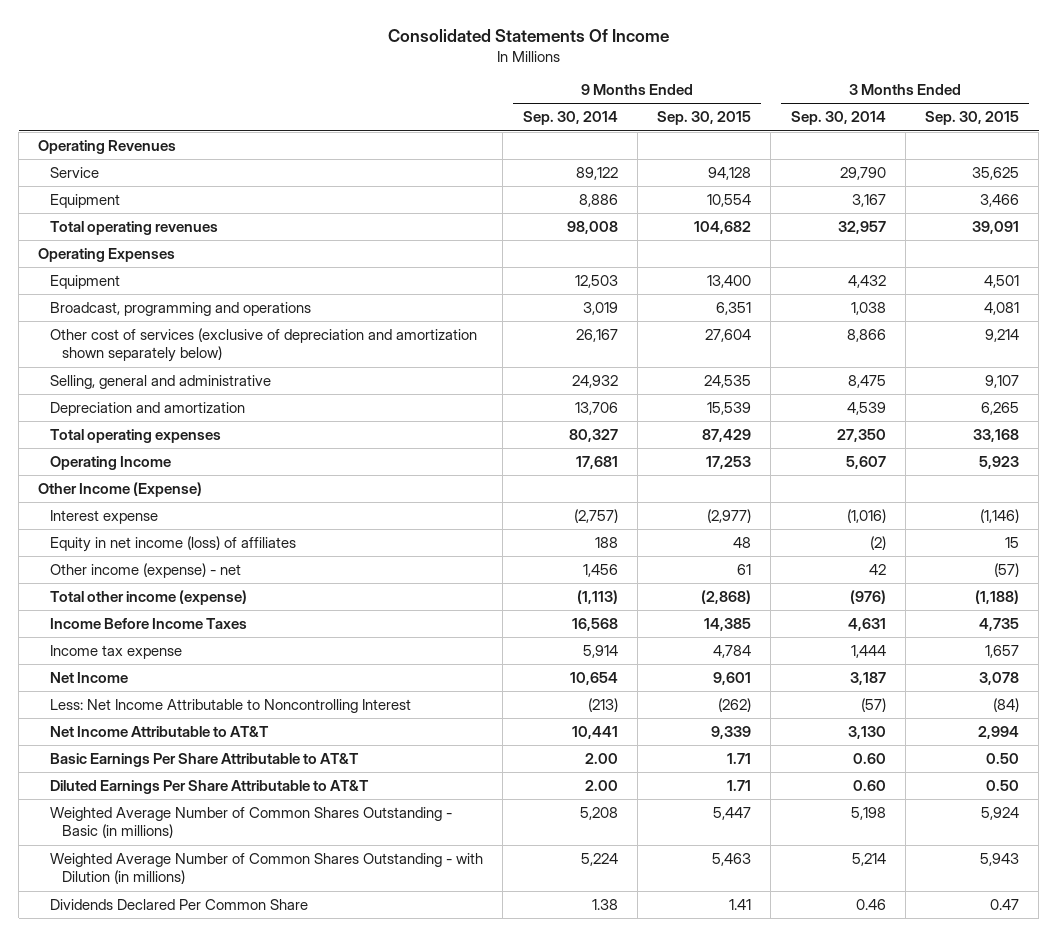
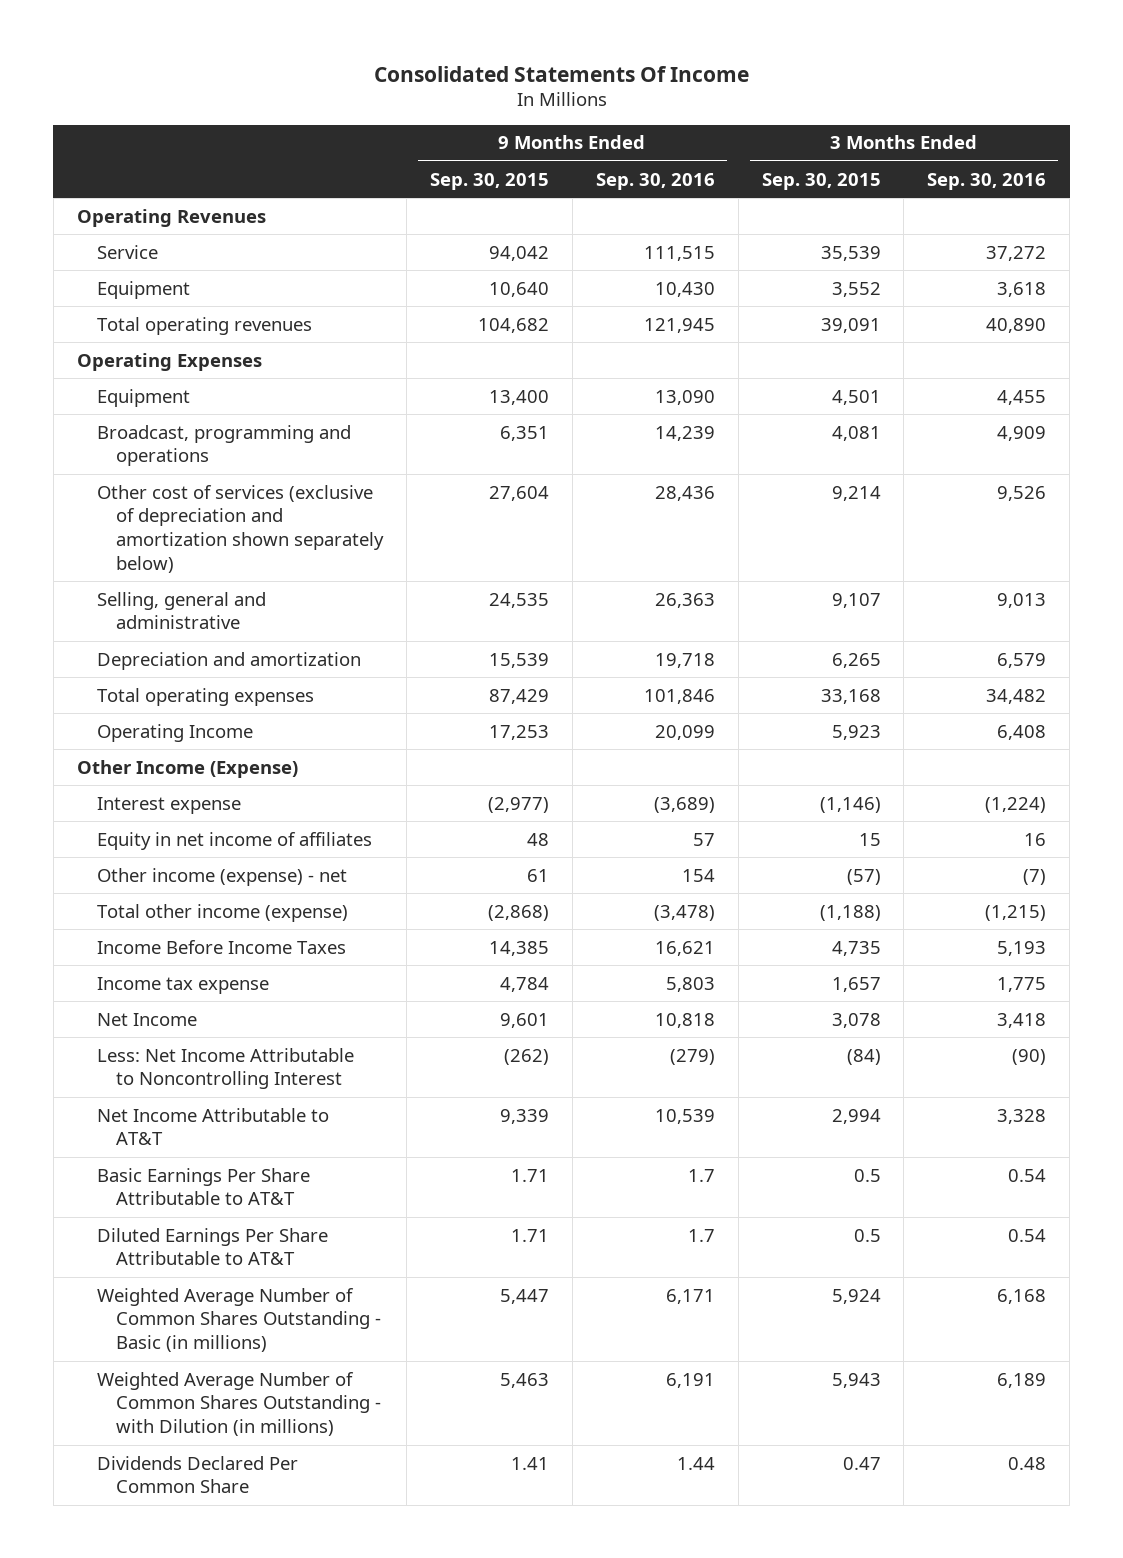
- | 9 Months Ended Sep. 30, 2014 | 9 Months Ended Sep. 30, 2015 | 3 Months Ended Sep. 30, 2014 | 3 Months Ended Sep. 30, 2015
+ | 9 Months Ended Sep. 30, 2015 | 9 Months Ended Sep. 30, 2016 | 3 Months Ended Sep. 30, 2015 | 3 Months Ended Sep. 30, 2016
- Service | 89,122 | 94,128 | 29,790 | 35,625
- Equipment | 8,886 | 10,554 | 3,167 | 3,466
+ Service | 94,042 | 111,515 | 35,539 | 37,272
+ Equipment | 10,640 | 10,430 | 3,552 | 3,618
- Equity in net income (loss) of affiliates | 188 | 48 | (2) | 15
+ Equity in net income of affiliates | 48 | 57 | 15 | 16
- Basic Earnings Per Share Attributable to AT&T | 2.00 | 1.71 | 0.60 | 0.50
- Diluted Earnings Per Share Attributable to AT&T | 2.00 | 1.71 | 0.60 | 0.50
+ Basic Earnings Per Share Attributable to AT&T | 1.71 | 1.7 | 0.5 | 0.54
+ Diluted Earnings Per Share Attributable to AT&T | 1.71 | 1.7 | 0.5 | 0.54

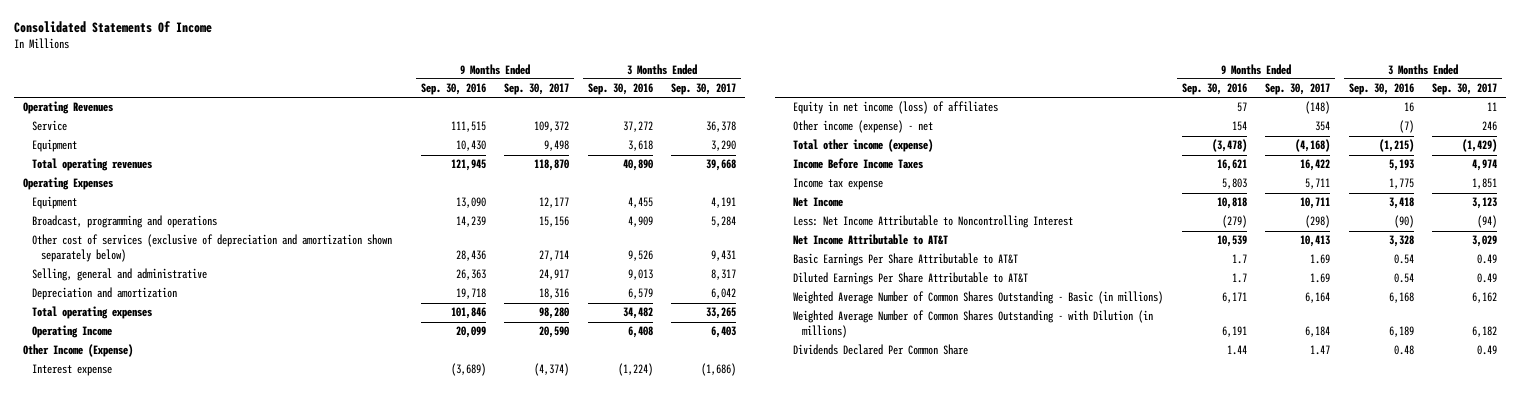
- | 9 Months Ended Sep. 30, 2015 | 9 Months Ended Sep. 30, 2016 | 3 Months Ended Sep. 30, 2015 | 3 Months Ended Sep. 30, 2016
+ | 9 Months Ended Sep. 30, 2016 | 9 Months Ended Sep. 30, 2017 | 3 Months Ended Sep. 30, 2016 | 3 Months Ended Sep. 30, 2017
- Equity in net income of affiliates | 48 | 57 | 15 | 16
+ Equity in net income (loss) of affiliates | 57 | (148) | 16 | 11

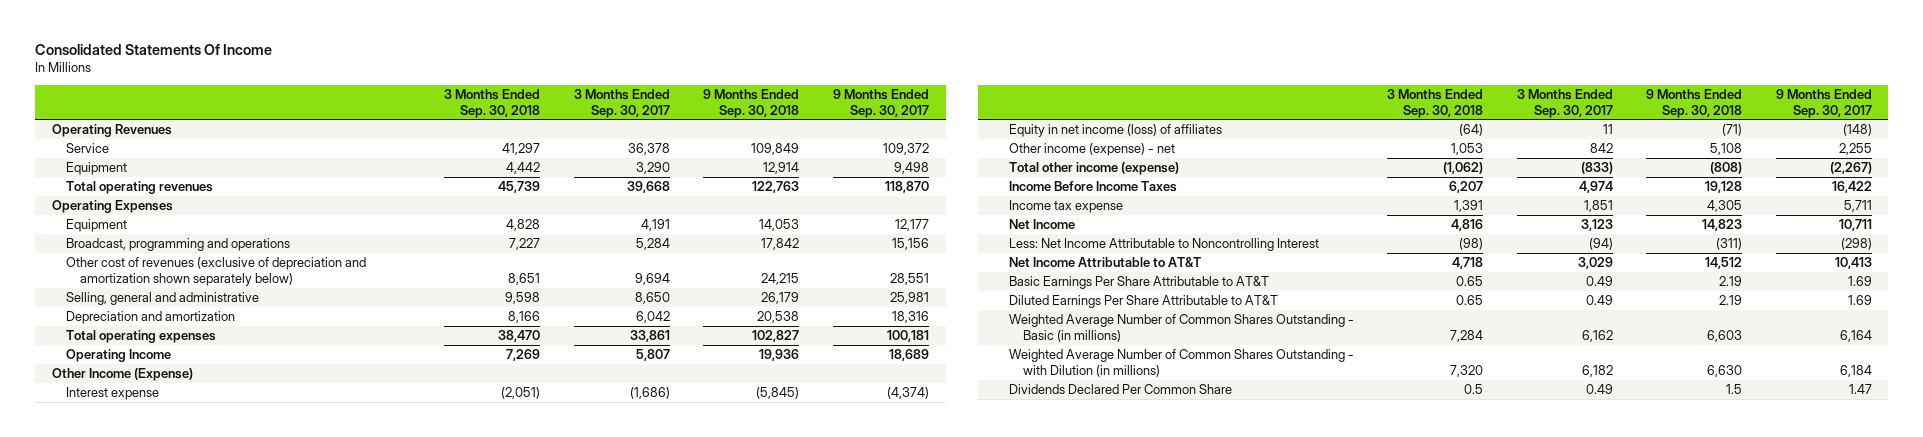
- | 9 Months Ended Sep. 30, 2016 | 9 Months Ended Sep. 30, 2017 | 3 Months Ended Sep. 30, 2016 | 3 Months Ended Sep. 30, 2017
+ | 3 Months Ended Sep. 30, 2018 | 3 Months Ended Sep. 30, 2017 | 9 Months Ended Sep. 30, 2018 | 9 Months Ended Sep. 30, 2017
- Other cost of services (exclusive of depreciation and amortization shown separately below) | 28,436 | 27,714 | 9,526 | 9,431
- Selling, general and administrative | 26,363 | 24,917 | 9,013 | 8,317
+ Other cost of revenues (exclusive of depreciation and amortization shown separately below) | 8,651 | 9,694 | 24,215 | 28,551
+ Selling, general and administrative | 9,598 | 8,650 | 26,179 | 25,981
- Total operating expenses | 101,846 | 98,280 | 34,482 | 33,265
- Operating Income | 20,099 | 20,590 | 6,408 | 6,403
+ Total operating expenses | 38,470 | 33,861 | 102,827 | 100,181
+ Operating Income | 7,269 | 5,807 | 19,936 | 18,689
- Other income (expense) - net | 154 | 354 | (7) | 246
- Total other income (expense) | (3,478) | (4,168) | (1,215) | (1,429)
+ Other income (expense) - net | 1,053 | 842 | 5,108 | 2,255
+ Total other income (expense) | (1,062) | (833) | (808) | (2,267)

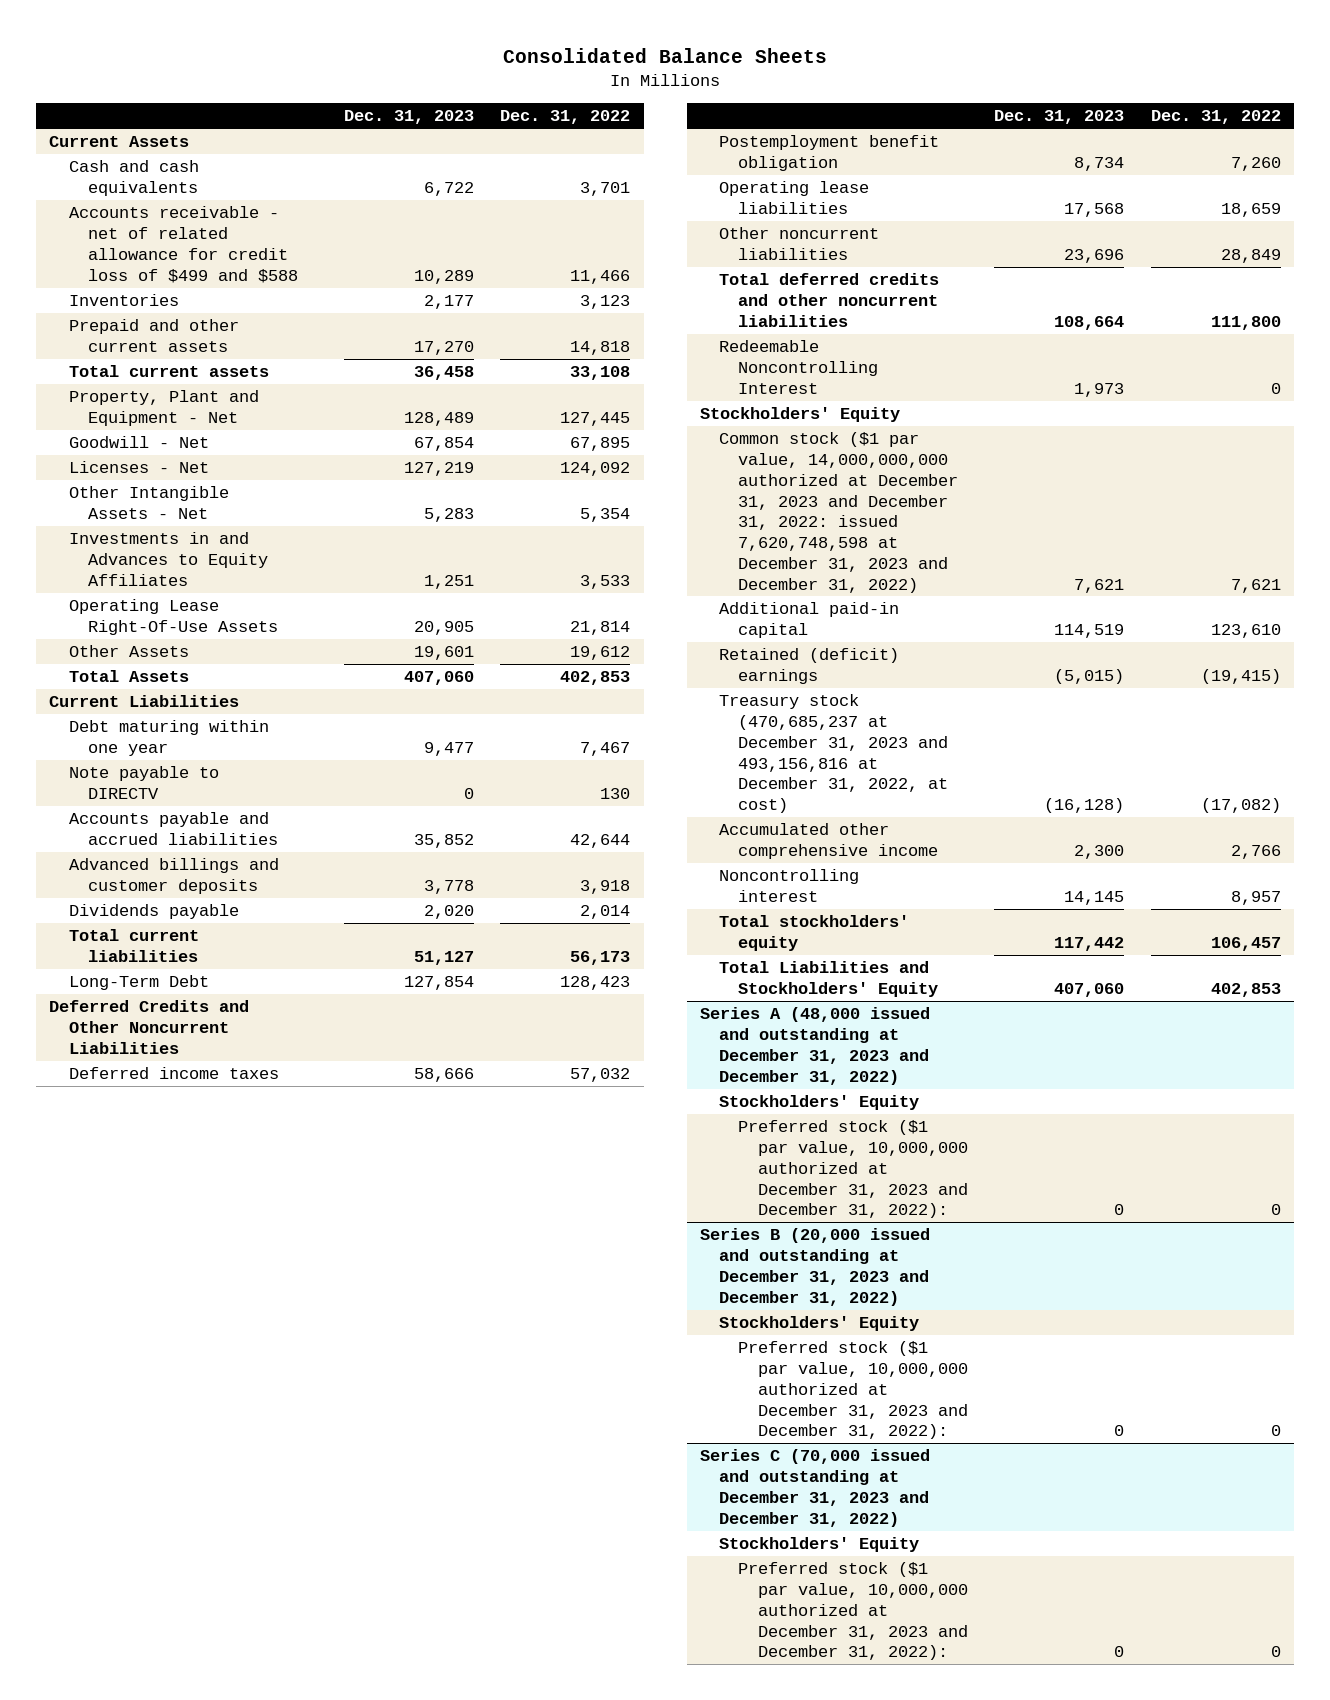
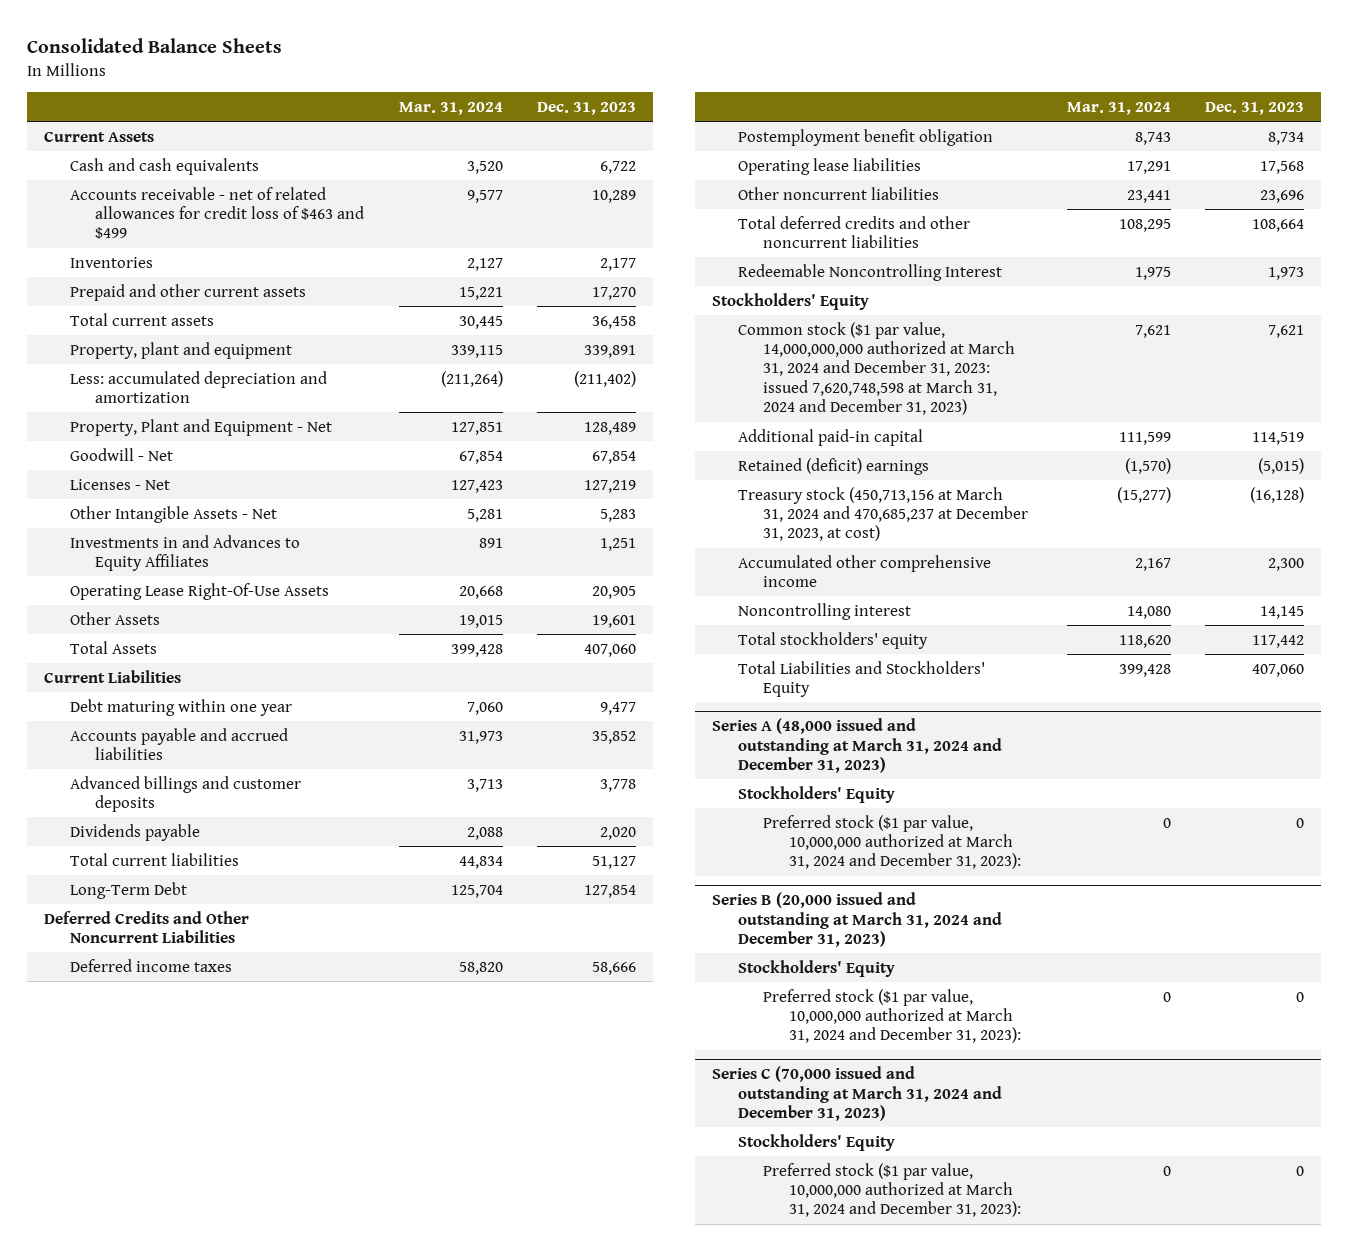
- | Dec. 31, 2023 | Dec. 31, 2022
+ | Mar. 31, 2024 | Dec. 31, 2023
- Accounts receivable - net of related allowance for credit loss of $499 and $588 | 10,289 | 11,466
+ Accounts receivable - net of related allowances for credit loss of $463 and $499 | 9,577 | 10,289
+ Property, plant and equipment | 339,115 | 339,891
+ Less: accumulated depreciation and amortization | (211,264) | (211,402)
- Note payable to DIRECTV | 0 | 130
- Common stock ($1 par value, 14,000,000,000 authorized at December 31, 2023 and December 31, 2022: issued 7,620,748,598 at December 31, 2023 and December 31, 2022) | 7,621 | 7,621
+ Common stock ($1 par value, 14,000,000,000 authorized at March 31, 2024 and December 31, 2023: issued 7,620,748,598 at March 31, 2024 and December 31, 2023) | 7,621 | 7,621
- Treasury stock (470,685,237 at December 31, 2023 and 493,156,816 at December 31, 2022, at cost) | (16,128) | (17,082)
+ Treasury stock (450,713,156 at March 31, 2024 and 470,685,237 at December 31, 2023, at cost) | (15,277) | (16,128)
- Series A (48,000 issued and outstanding at December 31, 2023 and December 31, 2022)
+ Series A (48,000 issued and outstanding at March 31, 2024 and December 31, 2023)
- Preferred stock ($1 par value, 10,000,000 authorized at December 31, 2023 and December 31, 2022): | 0 | 0
- Series B (20,000 issued and outstanding at December 31, 2023 and December 31, 2022)
+ Preferred stock ($1 par value, 10,000,000 authorized at March 31, 2024 and December 31, 2023): | 0 | 0
+ Series B (20,000 issued and outstanding at March 31, 2024 and December 31, 2023)
- Preferred stock ($1 par value, 10,000,000 authorized at December 31, 2023 and December 31, 2022): | 0 | 0
- Series C (70,000 issued and outstanding at December 31, 2023 and December 31, 2022)
+ Preferred stock ($1 par value, 10,000,000 authorized at March 31, 2024 and December 31, 2023): | 0 | 0
+ Series C (70,000 issued and outstanding at March 31, 2024 and December 31, 2023)
- Preferred stock ($1 par value, 10,000,000 authorized at December 31, 2023 and December 31, 2022): | 0 | 0
+ Preferred stock ($1 par value, 10,000,000 authorized at March 31, 2024 and December 31, 2023): | 0 | 0

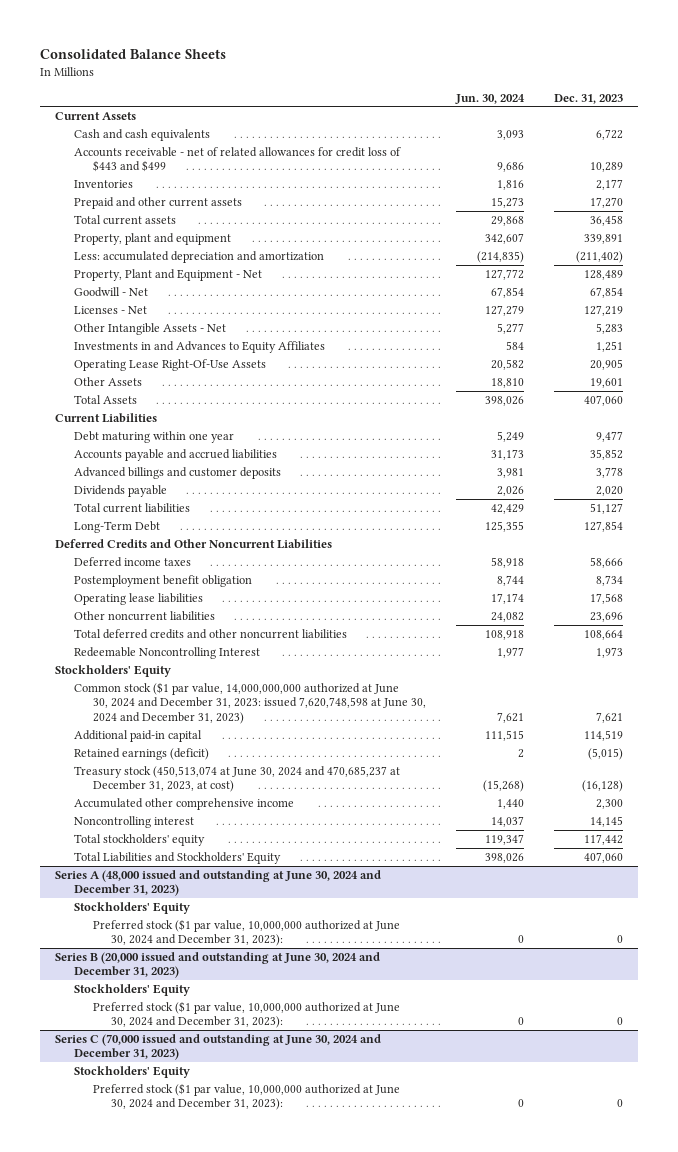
- | Mar. 31, 2024 | Dec. 31, 2023
+ | Jun. 30, 2024 | Dec. 31, 2023
- Accounts receivable - net of related allowances for credit loss of $463 and $499 | 9,577 | 10,289
+ Accounts receivable - net of related allowances for credit loss of $443 and $499 | 9,686 | 10,289
- Common stock ($1 par value, 14,000,000,000 authorized at March 31, 2024 and December 31, 2023: issued 7,620,748,598 at March 31, 2024 and December 31, 2023) | 7,621 | 7,621
+ Common stock ($1 par value, 14,000,000,000 authorized at June 30, 2024 and December 31, 2023: issued 7,620,748,598 at June 30, 2024 and December 31, 2023) | 7,621 | 7,621
- Retained (deficit) earnings | (1,570) | (5,015)
- Treasury stock (450,713,156 at March 31, 2024 and 470,685,237 at December 31, 2023, at cost) | (15,277) | (16,128)
+ Retained earnings (deficit) | 2 | (5,015)
+ Treasury stock (450,513,074 at June 30, 2024 and 470,685,237 at December 31, 2023, at cost) | (15,268) | (16,128)
- Series A (48,000 issued and outstanding at March 31, 2024 and December 31, 2023)
+ Series A (48,000 issued and outstanding at June 30, 2024 and December 31, 2023)
- Preferred stock ($1 par value, 10,000,000 authorized at March 31, 2024 and December 31, 2023): | 0 | 0
- Series B (20,000 issued and outstanding at March 31, 2024 and December 31, 2023)
+ Preferred stock ($1 par value, 10,000,000 authorized at June 30, 2024 and December 31, 2023): | 0 | 0
+ Series B (20,000 issued and outstanding at June 30, 2024 and December 31, 2023)
- Preferred stock ($1 par value, 10,000,000 authorized at March 31, 2024 and December 31, 2023): | 0 | 0
- Series C (70,000 issued and outstanding at March 31, 2024 and December 31, 2023)
+ Preferred stock ($1 par value, 10,000,000 authorized at June 30, 2024 and December 31, 2023): | 0 | 0
+ Series C (70,000 issued and outstanding at June 30, 2024 and December 31, 2023)
- Preferred stock ($1 par value, 10,000,000 authorized at March 31, 2024 and December 31, 2023): | 0 | 0
+ Preferred stock ($1 par value, 10,000,000 authorized at June 30, 2024 and December 31, 2023): | 0 | 0

